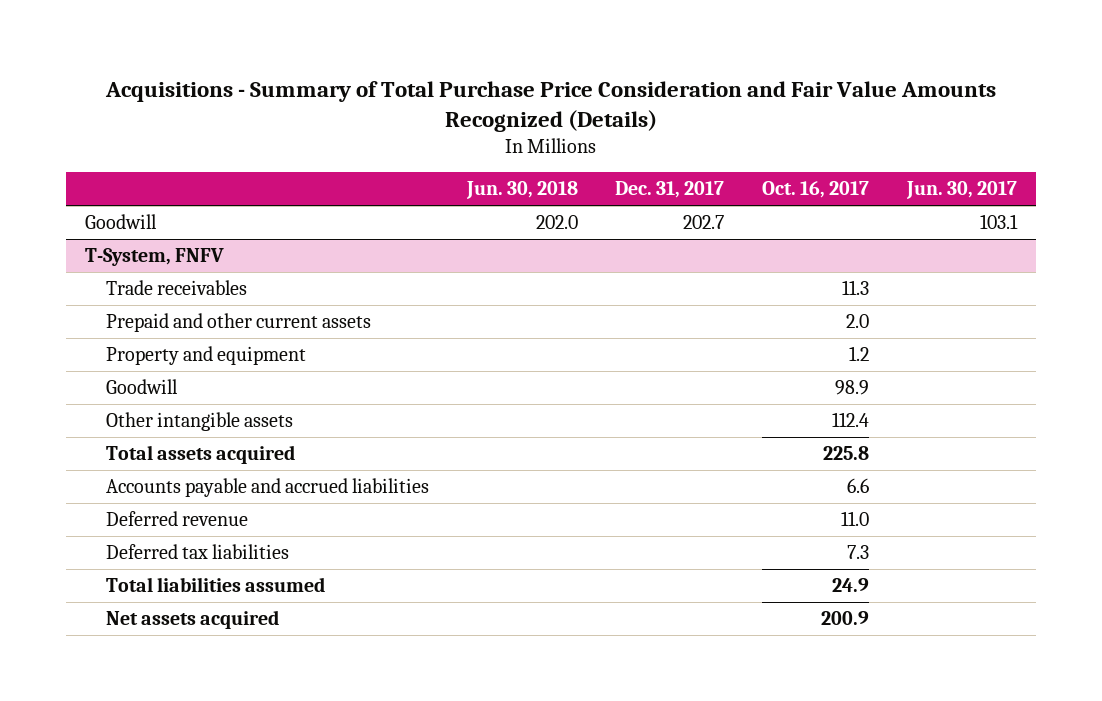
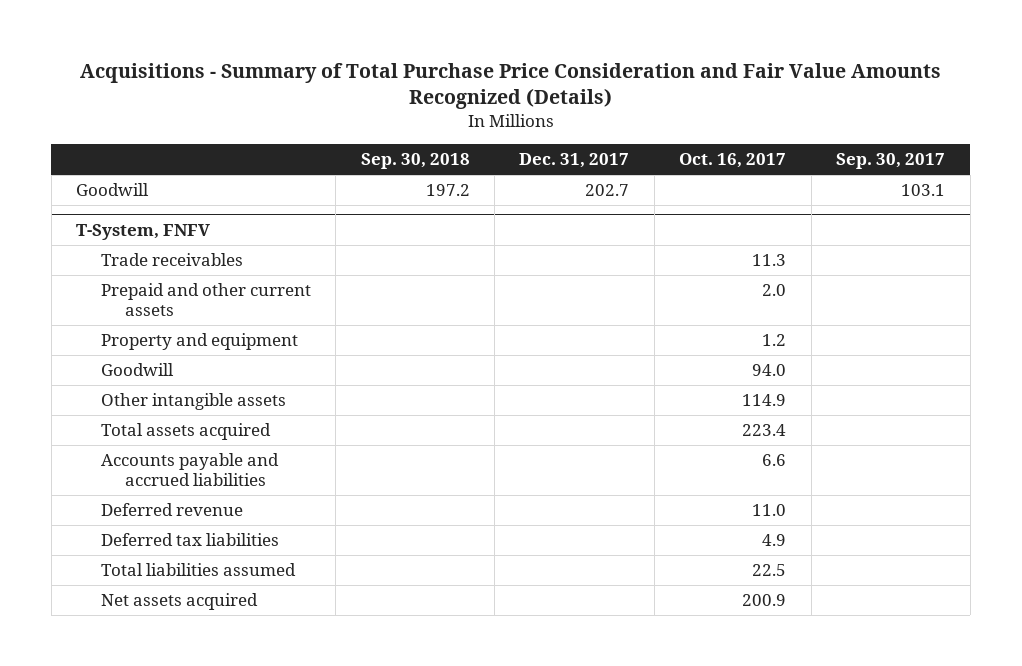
- | Jun. 30, 2018 | Dec. 31, 2017 | Oct. 16, 2017 | Jun. 30, 2017
+ | Sep. 30, 2018 | Dec. 31, 2017 | Oct. 16, 2017 | Sep. 30, 2017
@ T-System, FNFV
- Goodwill | | | 98.9 |
- Other intangible assets | | | 112.4 |
- Total assets acquired | | | 225.8 |
+ Goodwill | | | 94.0 |
+ Other intangible assets | | | 114.9 |
+ Total assets acquired | | | 223.4 |
- Deferred tax liabilities | | | 7.3 |
- Total liabilities assumed | | | 24.9 |
+ Deferred tax liabilities | | | 4.9 |
+ Total liabilities assumed | | | 22.5 |

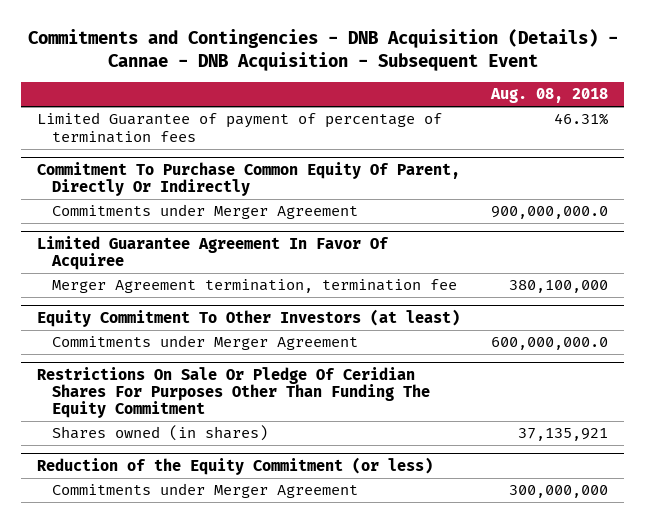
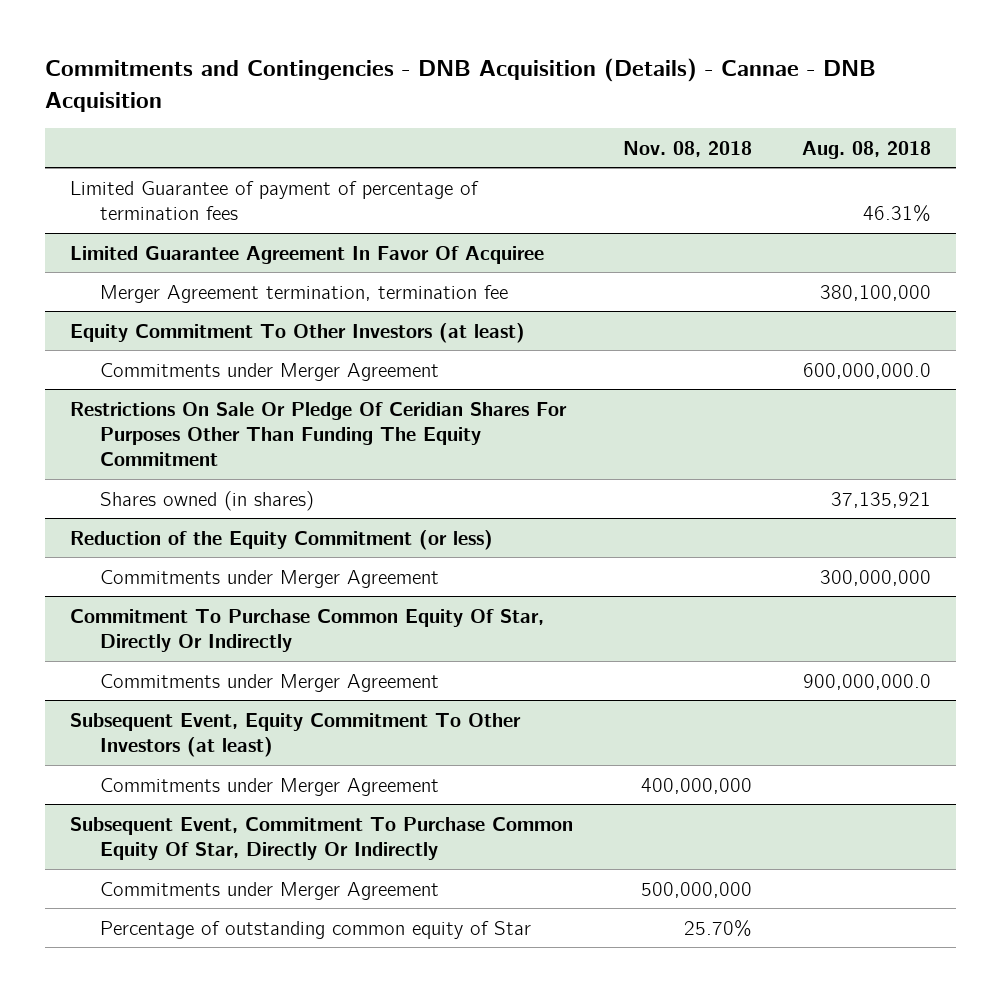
- Commitments and Contingencies - DNB Acquisition (Details) - Cannae - DNB Acquisition - Subsequent Event
+ Commitments and Contingencies - DNB Acquisition (Details) - Cannae - DNB Acquisition
- | Aug. 08, 2018
+ | Nov. 08, 2018 | Aug. 08, 2018
- Commitment To Purchase Common Equity Of Parent, Directly Or Indirectly
- Commitments under Merger Agreement | 900,000,000.0
+ Commitment To Purchase Common Equity Of Star, Directly Or Indirectly
+ Commitments under Merger Agreement | | 900,000,000.0
+ Subsequent Event, Equity Commitment To Other Investors (at least)
+ Commitments under Merger Agreement | 400,000,000 |
+ Subsequent Event, Commitment To Purchase Common Equity Of Star, Directly Or Indirectly
+ Commitments under Merger Agreement | 500,000,000 |
+ Percentage of outstanding common equity of Star | 25.70% |

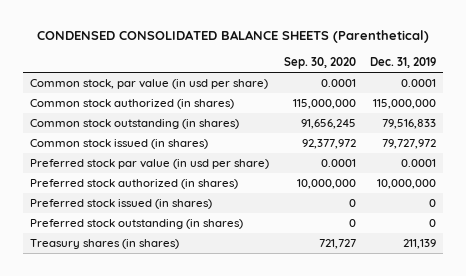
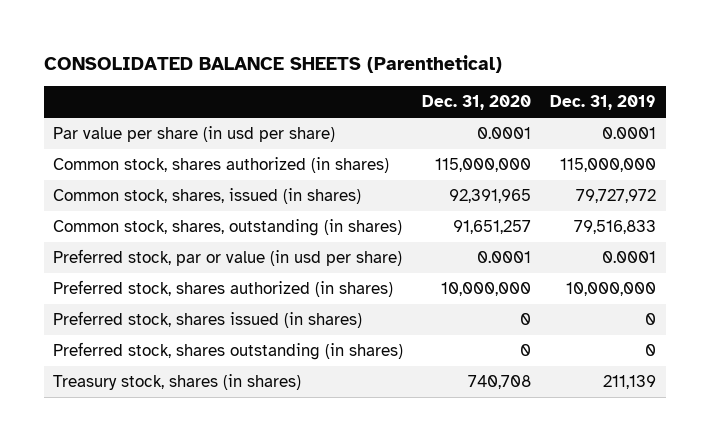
- CONDENSED CONSOLIDATED BALANCE SHEETS (Parenthetical)
+ CONSOLIDATED BALANCE SHEETS (Parenthetical)
- | Sep. 30, 2020 | Dec. 31, 2019
+ | Dec. 31, 2020 | Dec. 31, 2019
- Common stock, par value (in usd per share) | 0.0001 | 0.0001
- Common stock authorized (in shares) | 115,000,000 | 115,000,000
- Common stock outstanding (in shares) | 91,656,245 | 79,516,833
- Common stock issued (in shares) | 92,377,972 | 79,727,972
- Preferred stock par value (in usd per share) | 0.0001 | 0.0001
- Preferred stock authorized (in shares) | 10,000,000 | 10,000,000
- Preferred stock issued (in shares) | 0 | 0
- Preferred stock outstanding (in shares) | 0 | 0
- Treasury shares (in shares) | 721,727 | 211,139
+ Par value per share (in usd per share) | 0.0001 | 0.0001
+ Common stock, shares authorized (in shares) | 115,000,000 | 115,000,000
+ Common stock, shares, issued (in shares) | 92,391,965 | 79,727,972
+ Common stock, shares, outstanding (in shares) | 91,651,257 | 79,516,833
+ Preferred stock, par or value (in usd per share) | 0.0001 | 0.0001
+ Preferred stock, shares authorized (in shares) | 10,000,000 | 10,000,000
+ Preferred stock, shares issued (in shares) | 0 | 0
+ Preferred stock, shares outstanding (in shares) | 0 | 0
+ Treasury stock, shares (in shares) | 740,708 | 211,139

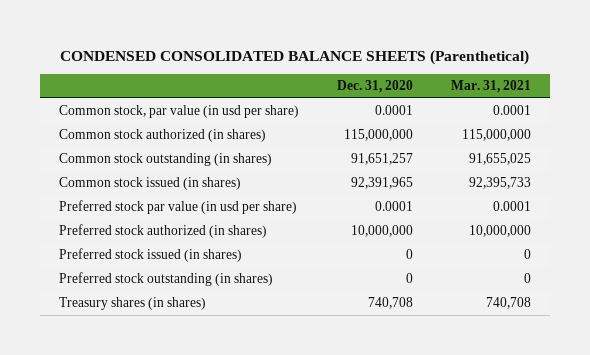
- CONSOLIDATED BALANCE SHEETS (Parenthetical)
+ CONDENSED CONSOLIDATED BALANCE SHEETS (Parenthetical)
- | Dec. 31, 2020 | Dec. 31, 2019
+ | Dec. 31, 2020 | Mar. 31, 2021
- Par value per share (in usd per share) | 0.0001 | 0.0001
- Common stock, shares authorized (in shares) | 115,000,000 | 115,000,000
- Common stock, shares, issued (in shares) | 92,391,965 | 79,727,972
- Common stock, shares, outstanding (in shares) | 91,651,257 | 79,516,833
- Preferred stock, par or value (in usd per share) | 0.0001 | 0.0001
- Preferred stock, shares authorized (in shares) | 10,000,000 | 10,000,000
- Preferred stock, shares issued (in shares) | 0 | 0
- Preferred stock, shares outstanding (in shares) | 0 | 0
- Treasury stock, shares (in shares) | 740,708 | 211,139
+ Common stock, par value (in usd per share) | 0.0001 | 0.0001
+ Common stock authorized (in shares) | 115,000,000 | 115,000,000
+ Common stock outstanding (in shares) | 91,651,257 | 91,655,025
+ Common stock issued (in shares) | 92,391,965 | 92,395,733
+ Preferred stock par value (in usd per share) | 0.0001 | 0.0001
+ Preferred stock authorized (in shares) | 10,000,000 | 10,000,000
+ Preferred stock issued (in shares) | 0 | 0
+ Preferred stock outstanding (in shares) | 0 | 0
+ Treasury shares (in shares) | 740,708 | 740,708

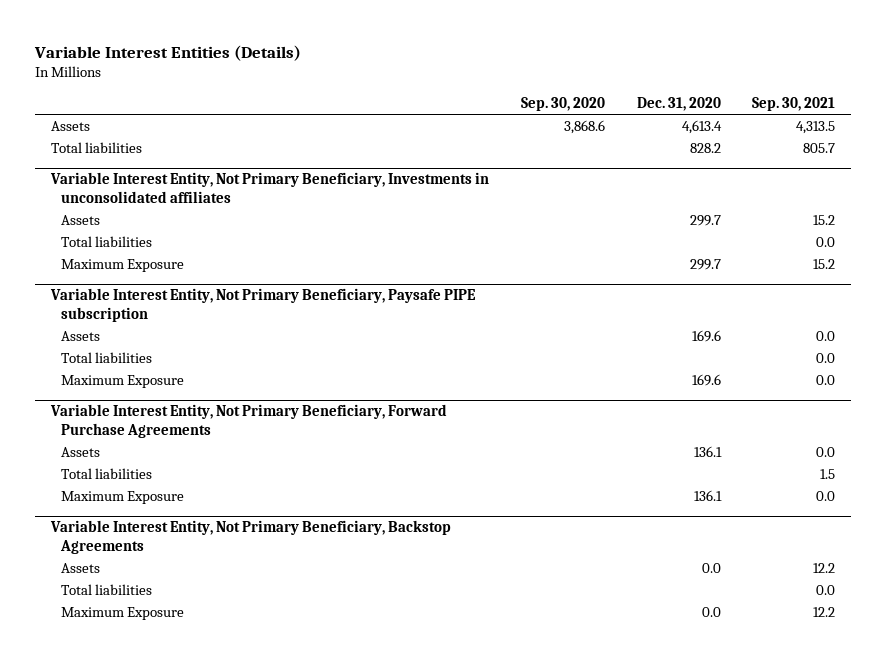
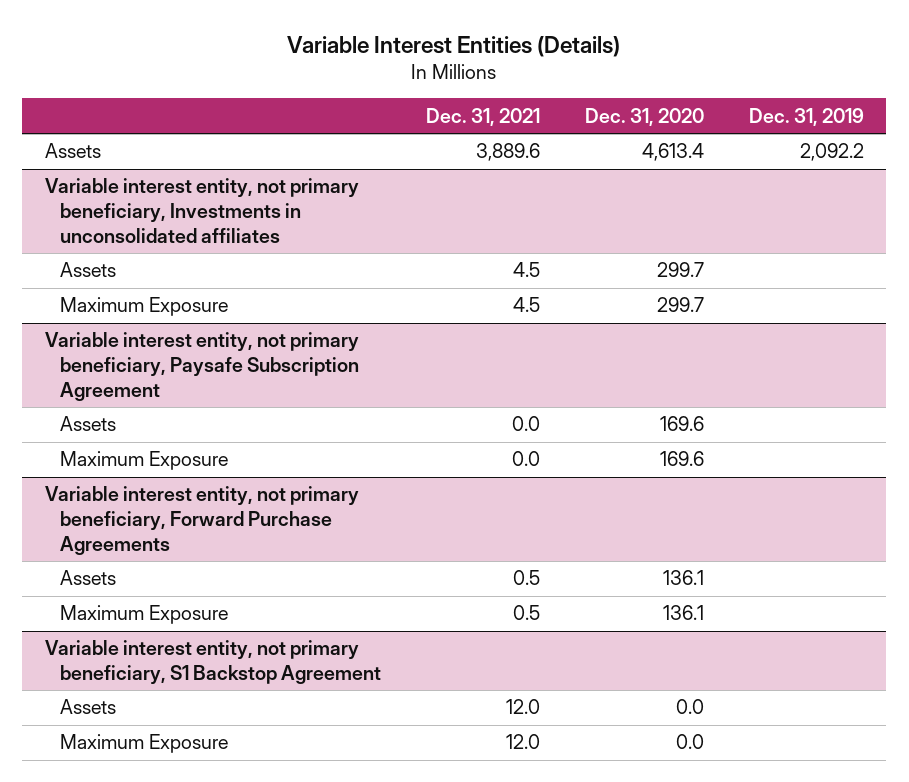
- | Sep. 30, 2020 | Dec. 31, 2020 | Sep. 30, 2021
+ | Dec. 31, 2021 | Dec. 31, 2020 | Dec. 31, 2019
- Total liabilities | | 828.2 | 805.7
- Variable Interest Entity, Not Primary Beneficiary, Investments in unconsolidated affiliates
+ Variable interest entity, not primary beneficiary, Investments in unconsolidated affiliates
- Total liabilities | | | 0.0
- Variable Interest Entity, Not Primary Beneficiary, Paysafe PIPE subscription
+ Variable interest entity, not primary beneficiary, Paysafe Subscription Agreement
- Total liabilities | | | 0.0
- Variable Interest Entity, Not Primary Beneficiary, Forward Purchase Agreements
+ Variable interest entity, not primary beneficiary, Forward Purchase Agreements
- Total liabilities | | | 1.5
- Variable Interest Entity, Not Primary Beneficiary, Backstop Agreements
+ Variable interest entity, not primary beneficiary, S1 Backstop Agreement
- Total liabilities | | | 0.0

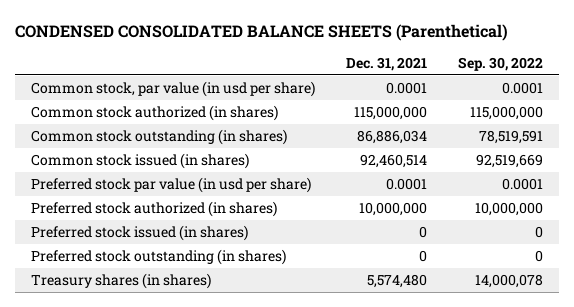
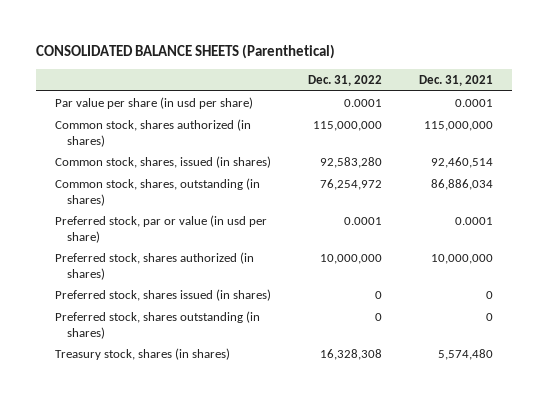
- CONDENSED CONSOLIDATED BALANCE SHEETS (Parenthetical)
+ CONSOLIDATED BALANCE SHEETS (Parenthetical)
- | Dec. 31, 2021 | Sep. 30, 2022
+ | Dec. 31, 2022 | Dec. 31, 2021
- Common stock, par value (in usd per share) | 0.0001 | 0.0001
- Common stock authorized (in shares) | 115,000,000 | 115,000,000
- Common stock outstanding (in shares) | 86,886,034 | 78,519,591
- Common stock issued (in shares) | 92,460,514 | 92,519,669
- Preferred stock par value (in usd per share) | 0.0001 | 0.0001
- Preferred stock authorized (in shares) | 10,000,000 | 10,000,000
- Preferred stock issued (in shares) | 0 | 0
- Preferred stock outstanding (in shares) | 0 | 0
- Treasury shares (in shares) | 5,574,480 | 14,000,078
+ Par value per share (in usd per share) | 0.0001 | 0.0001
+ Common stock, shares authorized (in shares) | 115,000,000 | 115,000,000
+ Common stock, shares, issued (in shares) | 92,583,280 | 92,460,514
+ Common stock, shares, outstanding (in shares) | 76,254,972 | 86,886,034
+ Preferred stock, par or value (in usd per share) | 0.0001 | 0.0001
+ Preferred stock, shares authorized (in shares) | 10,000,000 | 10,000,000
+ Preferred stock, shares issued (in shares) | 0 | 0
+ Preferred stock, shares outstanding (in shares) | 0 | 0
+ Treasury stock, shares (in shares) | 16,328,308 | 5,574,480

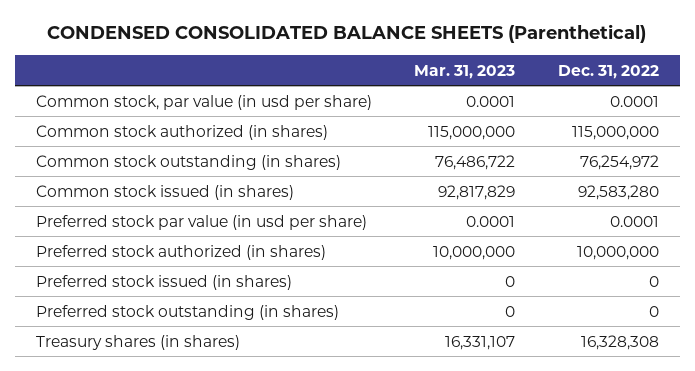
- CONSOLIDATED BALANCE SHEETS (Parenthetical)
+ CONDENSED CONSOLIDATED BALANCE SHEETS (Parenthetical)
- | Dec. 31, 2022 | Dec. 31, 2021
+ | Mar. 31, 2023 | Dec. 31, 2022
- Par value per share (in usd per share) | 0.0001 | 0.0001
- Common stock, shares authorized (in shares) | 115,000,000 | 115,000,000
- Common stock, shares, issued (in shares) | 92,583,280 | 92,460,514
- Common stock, shares, outstanding (in shares) | 76,254,972 | 86,886,034
- Preferred stock, par or value (in usd per share) | 0.0001 | 0.0001
- Preferred stock, shares authorized (in shares) | 10,000,000 | 10,000,000
- Preferred stock, shares issued (in shares) | 0 | 0
- Preferred stock, shares outstanding (in shares) | 0 | 0
- Treasury stock, shares (in shares) | 16,328,308 | 5,574,480
+ Common stock, par value (in usd per share) | 0.0001 | 0.0001
+ Common stock authorized (in shares) | 115,000,000 | 115,000,000
+ Common stock outstanding (in shares) | 76,486,722 | 76,254,972
+ Common stock issued (in shares) | 92,817,829 | 92,583,280
+ Preferred stock par value (in usd per share) | 0.0001 | 0.0001
+ Preferred stock authorized (in shares) | 10,000,000 | 10,000,000
+ Preferred stock issued (in shares) | 0 | 0
+ Preferred stock outstanding (in shares) | 0 | 0
+ Treasury shares (in shares) | 16,331,107 | 16,328,308

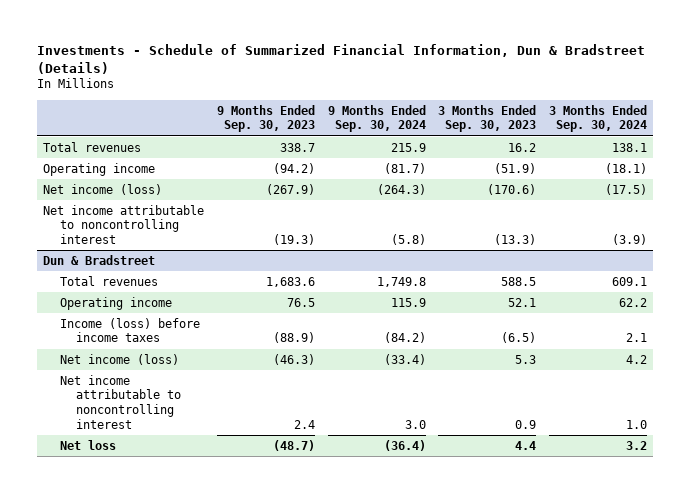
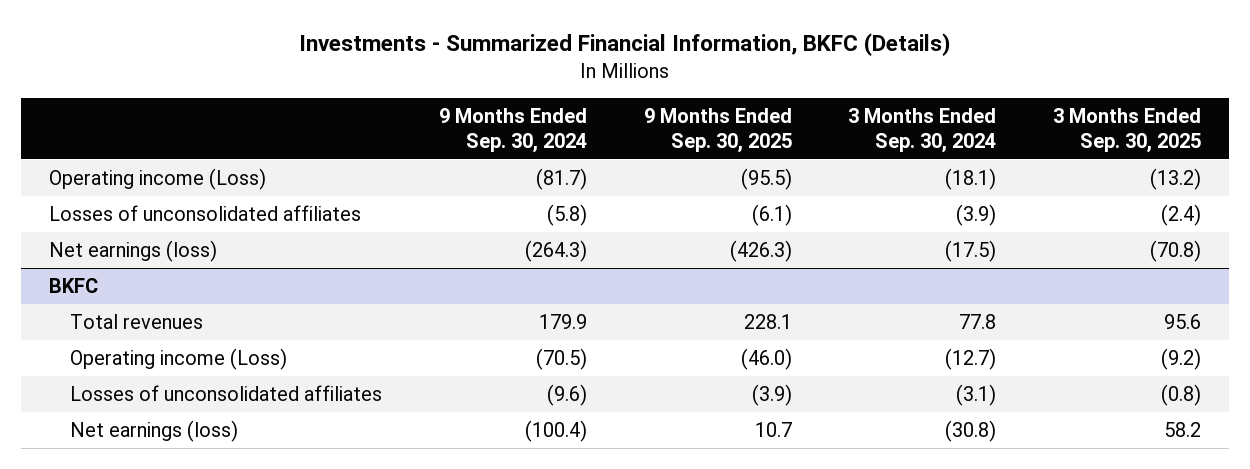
- Investments - Schedule of Summarized Financial Information, Dun & Bradstreet (Details)
+ Investments - Summarized Financial Information, BKFC (Details)
- | 9 Months Ended Sep. 30, 2023 | 9 Months Ended Sep. 30, 2024 | 3 Months Ended Sep. 30, 2023 | 3 Months Ended Sep. 30, 2024
+ | 9 Months Ended Sep. 30, 2024 | 9 Months Ended Sep. 30, 2025 | 3 Months Ended Sep. 30, 2024 | 3 Months Ended Sep. 30, 2025
- Total revenues | 338.7 | 215.9 | 16.2 | 138.1
- Operating income | (94.2) | (81.7) | (51.9) | (18.1)
- Net income (loss) | (267.9) | (264.3) | (170.6) | (17.5)
- Net income attributable to noncontrolling interest | (19.3) | (5.8) | (13.3) | (3.9)
- Dun & Bradstreet
- Total revenues | 1,683.6 | 1,749.8 | 588.5 | 609.1
- Operating income | 76.5 | 115.9 | 52.1 | 62.2
- Income (loss) before income taxes | (88.9) | (84.2) | (6.5) | 2.1
- Net income (loss) | (46.3) | (33.4) | 5.3 | 4.2
- Net income attributable to noncontrolling interest | 2.4 | 3.0 | 0.9 | 1.0
- Net loss | (48.7) | (36.4) | 4.4 | 3.2
+ Operating income (Loss) | (81.7) | (95.5) | (18.1) | (13.2)
+ Losses of unconsolidated affiliates | (5.8) | (6.1) | (3.9) | (2.4)
+ Net earnings (loss) | (264.3) | (426.3) | (17.5) | (70.8)
+ BKFC
+ Total revenues | 179.9 | 228.1 | 77.8 | 95.6
+ Operating income (Loss) | (70.5) | (46.0) | (12.7) | (9.2)
+ Losses of unconsolidated affiliates | (9.6) | (3.9) | (3.1) | (0.8)
+ Net earnings (loss) | (100.4) | 10.7 | (30.8) | 58.2

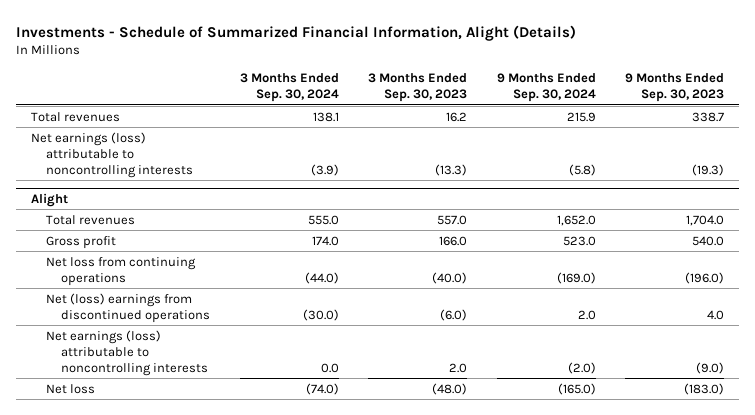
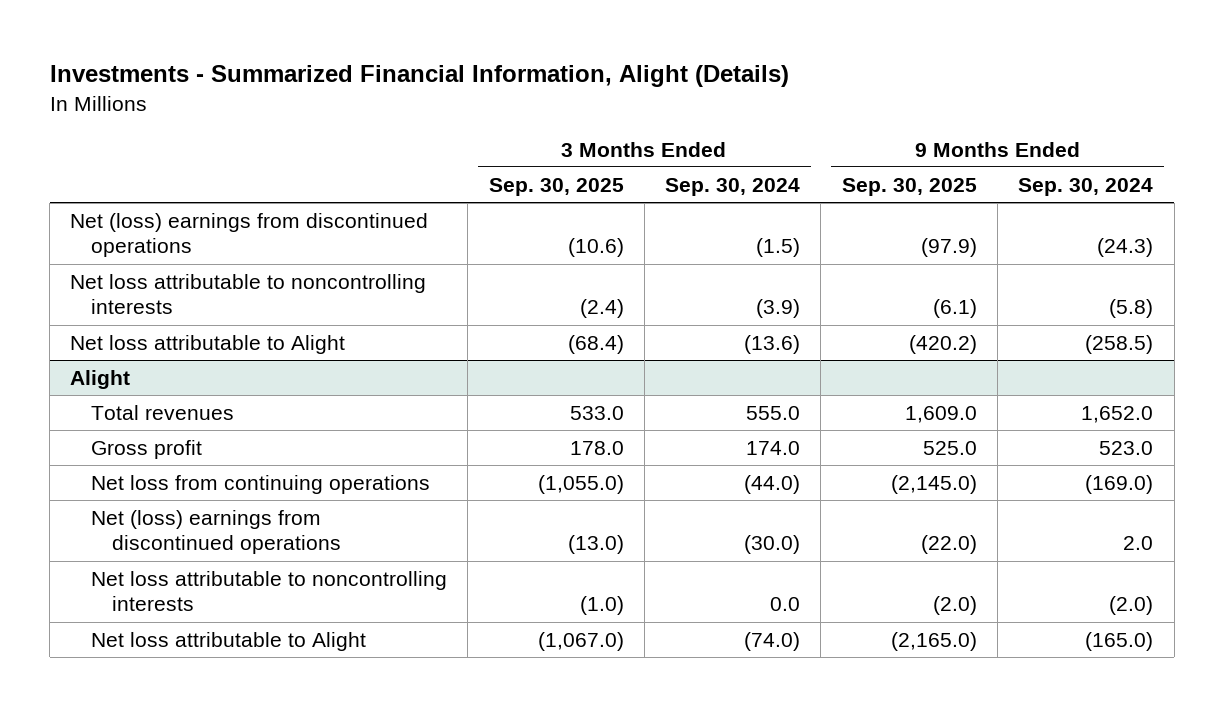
- Investments - Schedule of Summarized Financial Information, Alight (Details)
+ Investments - Summarized Financial Information, Alight (Details)
- | 3 Months Ended Sep. 30, 2024 | 3 Months Ended Sep. 30, 2023 | 9 Months Ended Sep. 30, 2024 | 9 Months Ended Sep. 30, 2023
+ | 3 Months Ended Sep. 30, 2025 | 3 Months Ended Sep. 30, 2024 | 9 Months Ended Sep. 30, 2025 | 9 Months Ended Sep. 30, 2024
- Total revenues | 138.1 | 16.2 | 215.9 | 338.7
- Net earnings (loss) attributable to noncontrolling interests | (3.9) | (13.3) | (5.8) | (19.3)
+ Net (loss) earnings from discontinued operations | (10.6) | (1.5) | (97.9) | (24.3)
+ Net loss attributable to noncontrolling interests | (2.4) | (3.9) | (6.1) | (5.8)
+ Net loss attributable to Alight | (68.4) | (13.6) | (420.2) | (258.5)
@ Alight
- Net earnings (loss) attributable to noncontrolling interests | 0.0 | 2.0 | (2.0) | (9.0)
- Net loss | (74.0) | (48.0) | (165.0) | (183.0)
+ Net loss attributable to noncontrolling interests | (1.0) | 0.0 | (2.0) | (2.0)
+ Net loss attributable to Alight | (1,067.0) | (74.0) | (2,165.0) | (165.0)

